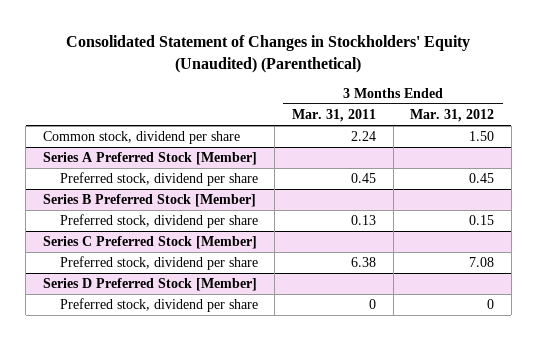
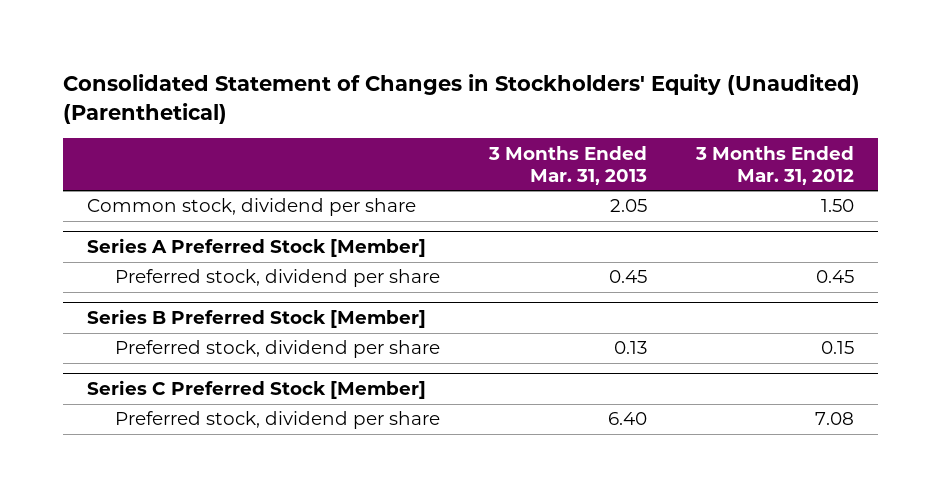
- | 3 Months Ended Mar. 31, 2011 | 3 Months Ended Mar. 31, 2012
+ | 3 Months Ended Mar. 31, 2013 | 3 Months Ended Mar. 31, 2012
- Series D Preferred Stock [Member]
- Preferred stock, dividend per share | 0 | 0

